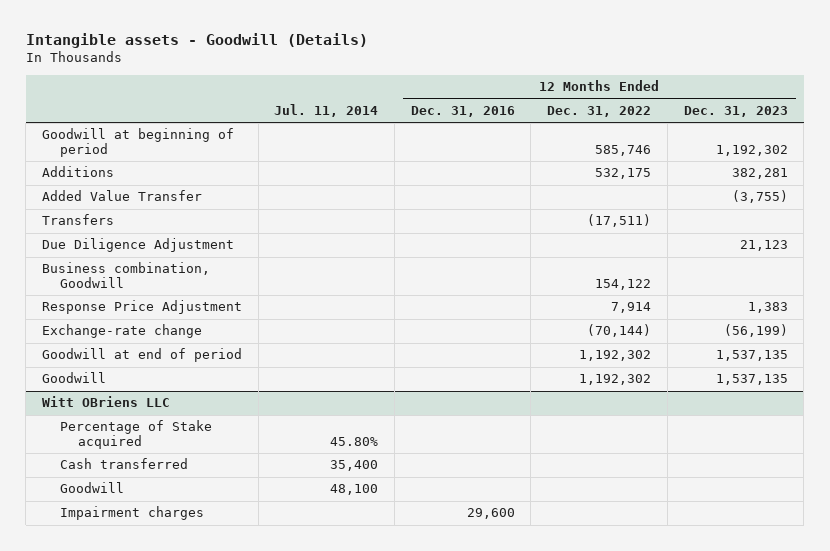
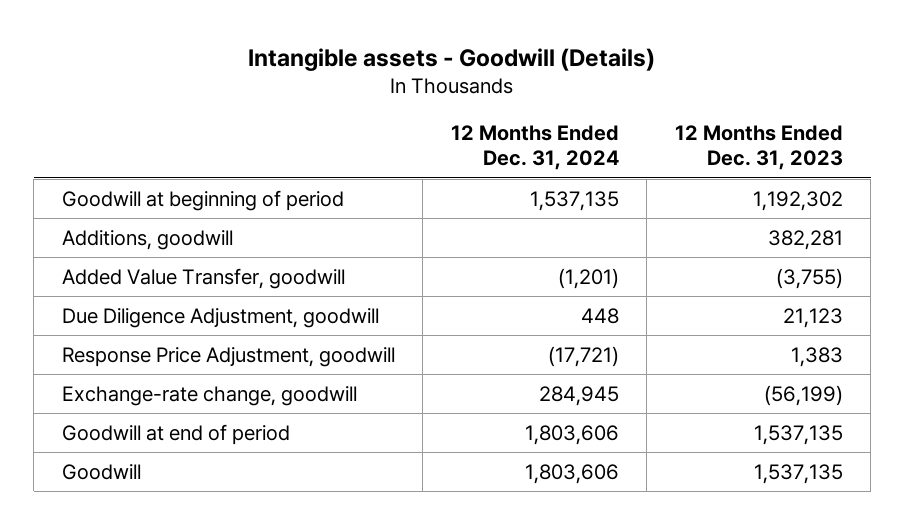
- | Jul. 11, 2014 | 12 Months Ended Dec. 31, 2016 | 12 Months Ended Dec. 31, 2022 | 12 Months Ended Dec. 31, 2023
+ | 12 Months Ended Dec. 31, 2024 | 12 Months Ended Dec. 31, 2023
- Additions | | | 532,175 | 382,281
- Added Value Transfer | | | | (3,755)
- Transfers | | | (17,511) |
- Due Diligence Adjustment | | | | 21,123
- Business combination, Goodwill | | | 154,122 |
- Response Price Adjustment | | | 7,914 | 1,383
- Exchange-rate change | | | (70,144) | (56,199)
+ Additions, goodwill | | 382,281
+ Added Value Transfer, goodwill | (1,201) | (3,755)
+ Due Diligence Adjustment, goodwill | 448 | 21,123
+ Response Price Adjustment, goodwill | (17,721) | 1,383
+ Exchange-rate change, goodwill | 284,945 | (56,199)
- Witt OBriens LLC
- Percentage of Stake acquired | 45.80% | | |
- Cash transferred | 35,400 | | |
- Goodwill | 48,100 | | |
- Impairment charges | | 29,600 | |

